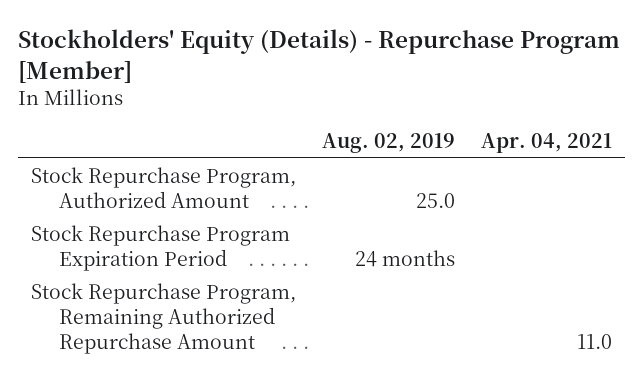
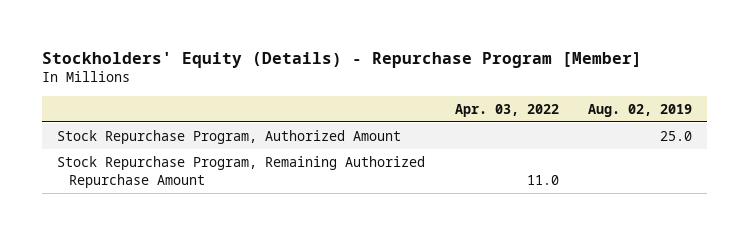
- | Aug. 02, 2019 | Apr. 04, 2021
+ | Apr. 03, 2022 | Aug. 02, 2019
- Stock Repurchase Program Expiration Period | 24 months |

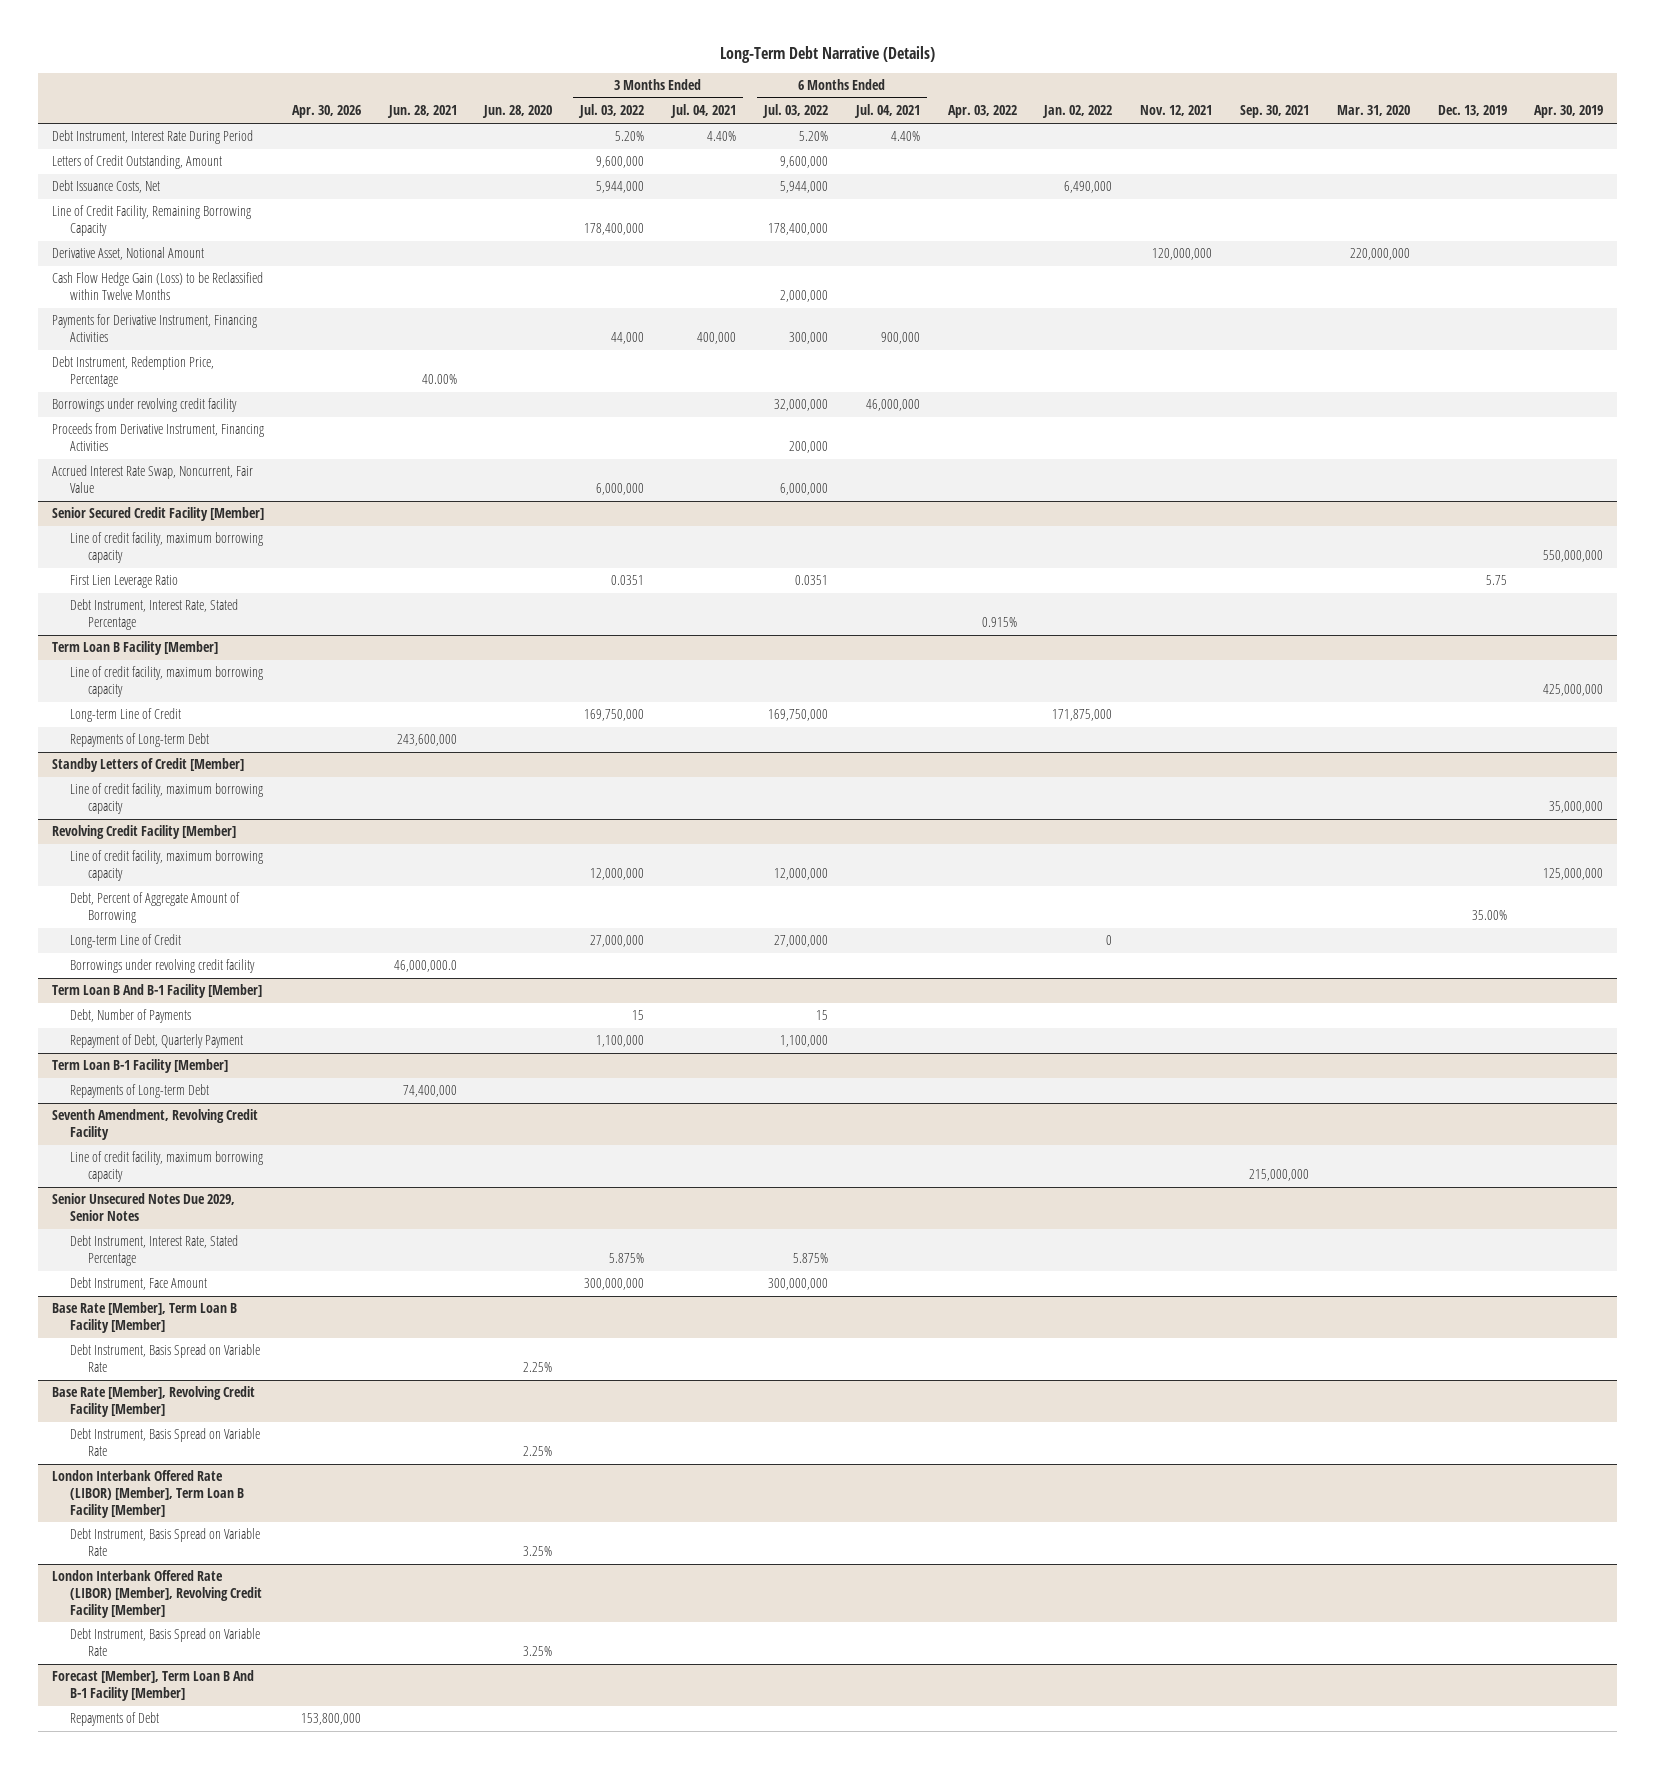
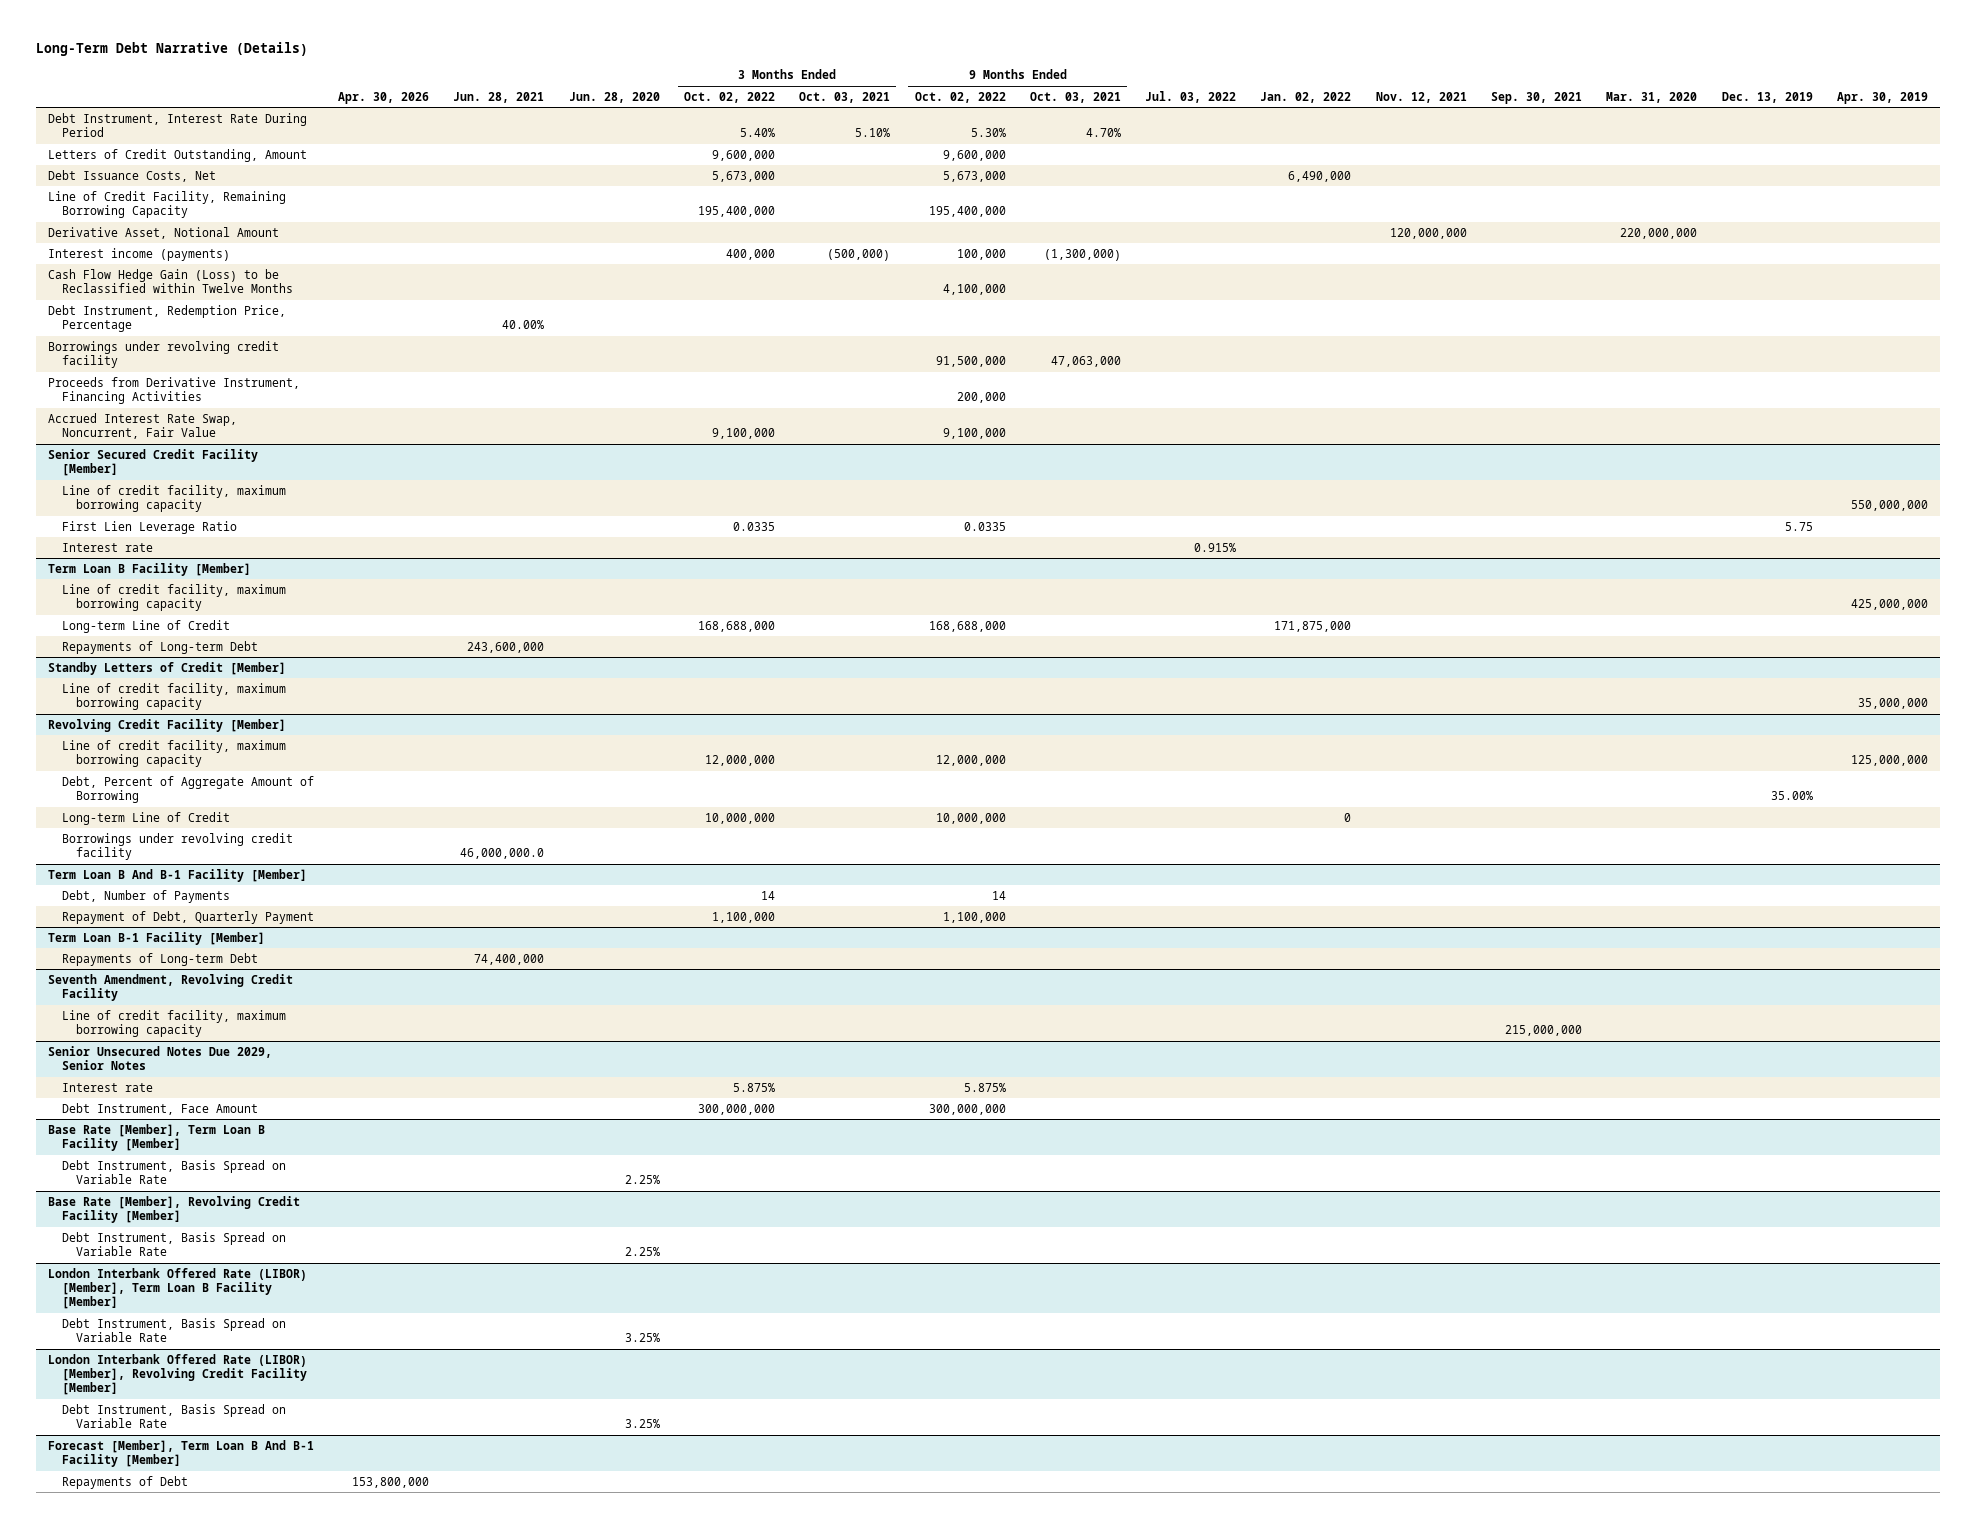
- | Apr. 30, 2026 | Jun. 28, 2021 | Jun. 28, 2020 | 3 Months Ended Jul. 03, 2022 | 3 Months Ended Jul. 04, 2021 | 6 Months Ended Jul. 03, 2022 | 6 Months Ended Jul. 04, 2021 | Apr. 03, 2022 | Jan. 02, 2022 | Nov. 12, 2021 | Sep. 30, 2021 | Mar. 31, 2020 | Dec. 13, 2019 | Apr. 30, 2019
+ | Apr. 30, 2026 | Jun. 28, 2021 | Jun. 28, 2020 | 3 Months Ended Oct. 02, 2022 | 3 Months Ended Oct. 03, 2021 | 9 Months Ended Oct. 02, 2022 | 9 Months Ended Oct. 03, 2021 | Jul. 03, 2022 | Jan. 02, 2022 | Nov. 12, 2021 | Sep. 30, 2021 | Mar. 31, 2020 | Dec. 13, 2019 | Apr. 30, 2019
+ Interest income (payments) | | | | 400,000 | (500,000) | 100,000 | (1,300,000) | | | | | | |
- Payments for Derivative Instrument, Financing Activities | | | | 44,000 | 400,000 | 300,000 | 900,000 | | | | | | |
@ Senior Secured Credit Facility [Member]
- Debt Instrument, Interest Rate, Stated Percentage | | | | | | | | 0.915% | | | | | |
+ Interest rate | | | | | | | | 0.915% | | | | | |
@ Senior Unsecured Notes Due 2029, Senior Notes
- Debt Instrument, Interest Rate, Stated Percentage | | | | 5.875% | | 5.875% | | | | | | | |
+ Interest rate | | | | 5.875% | | 5.875% | | | | | | | |

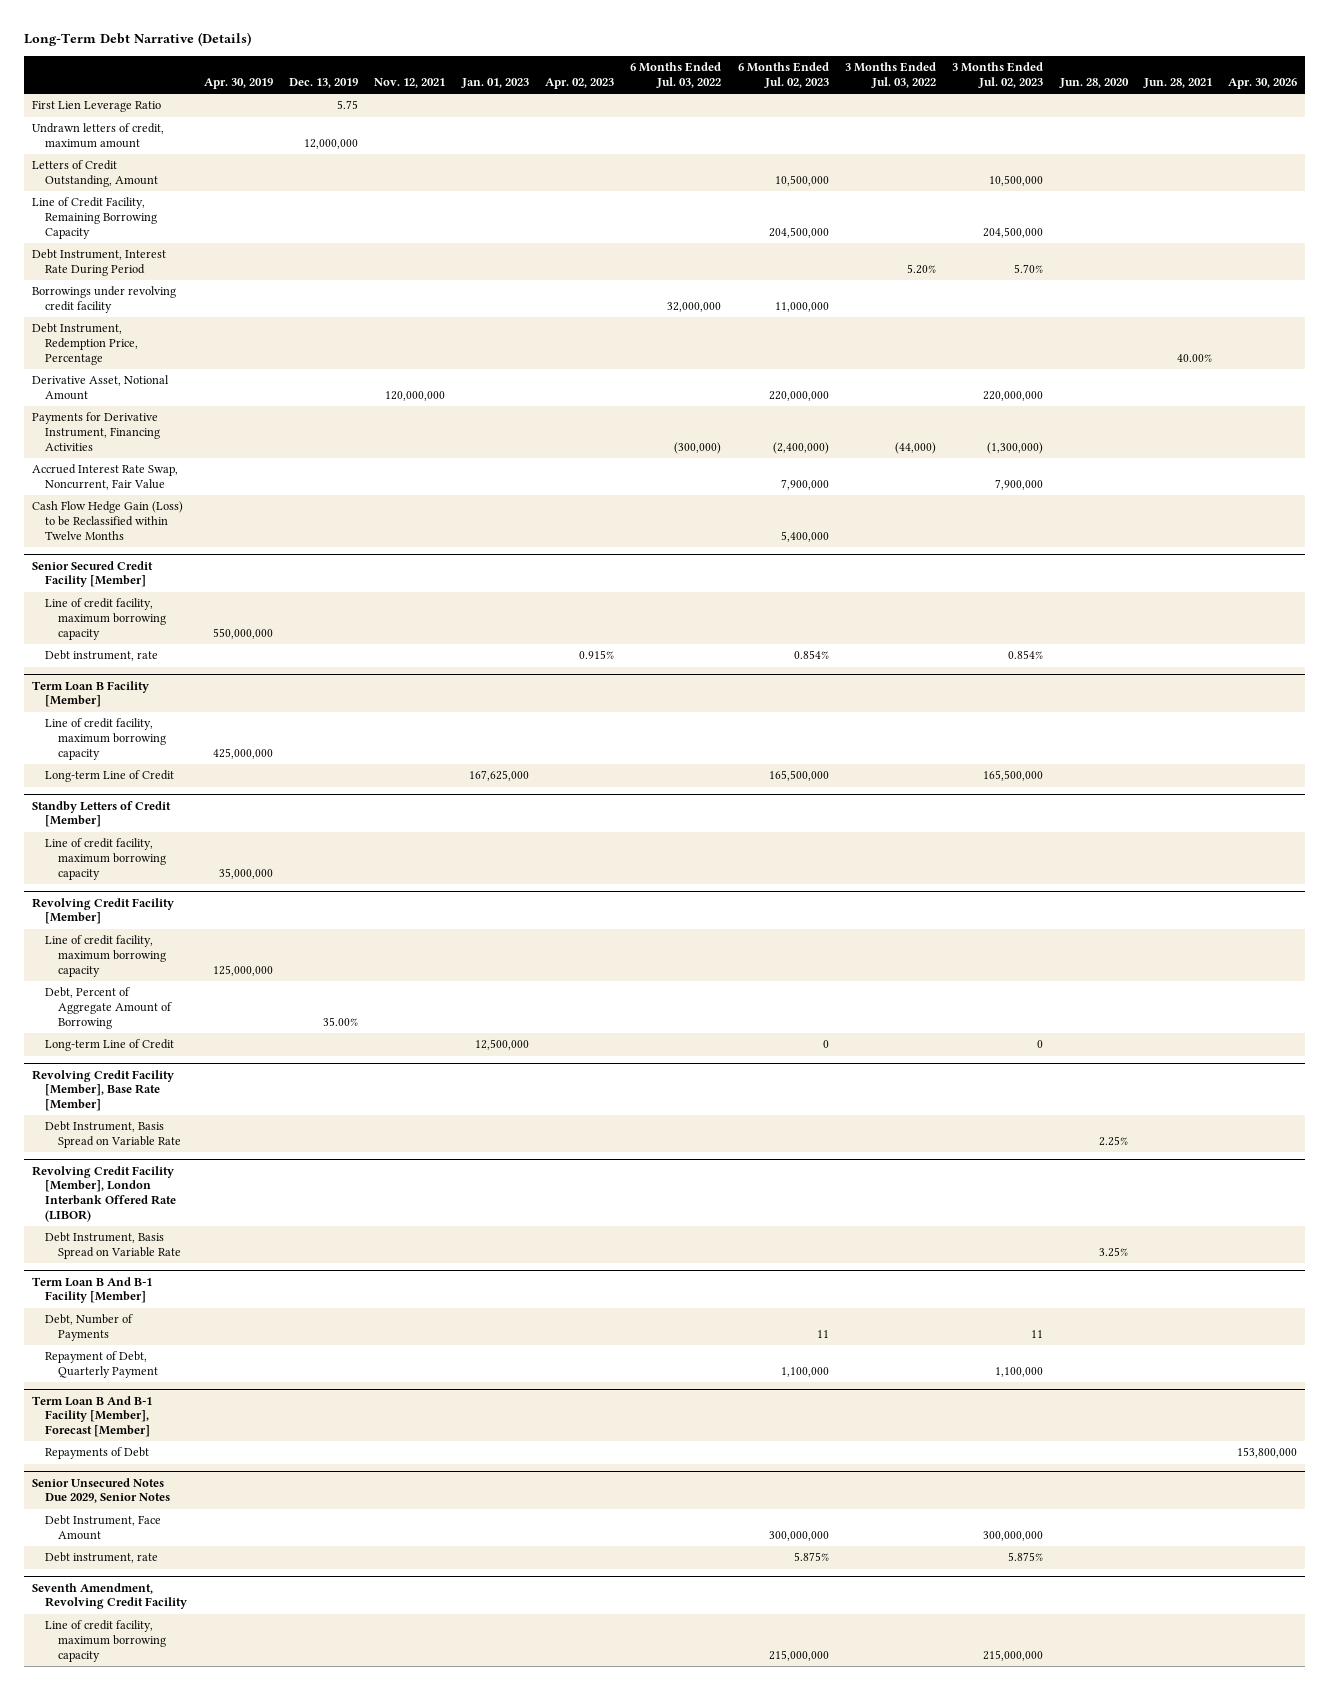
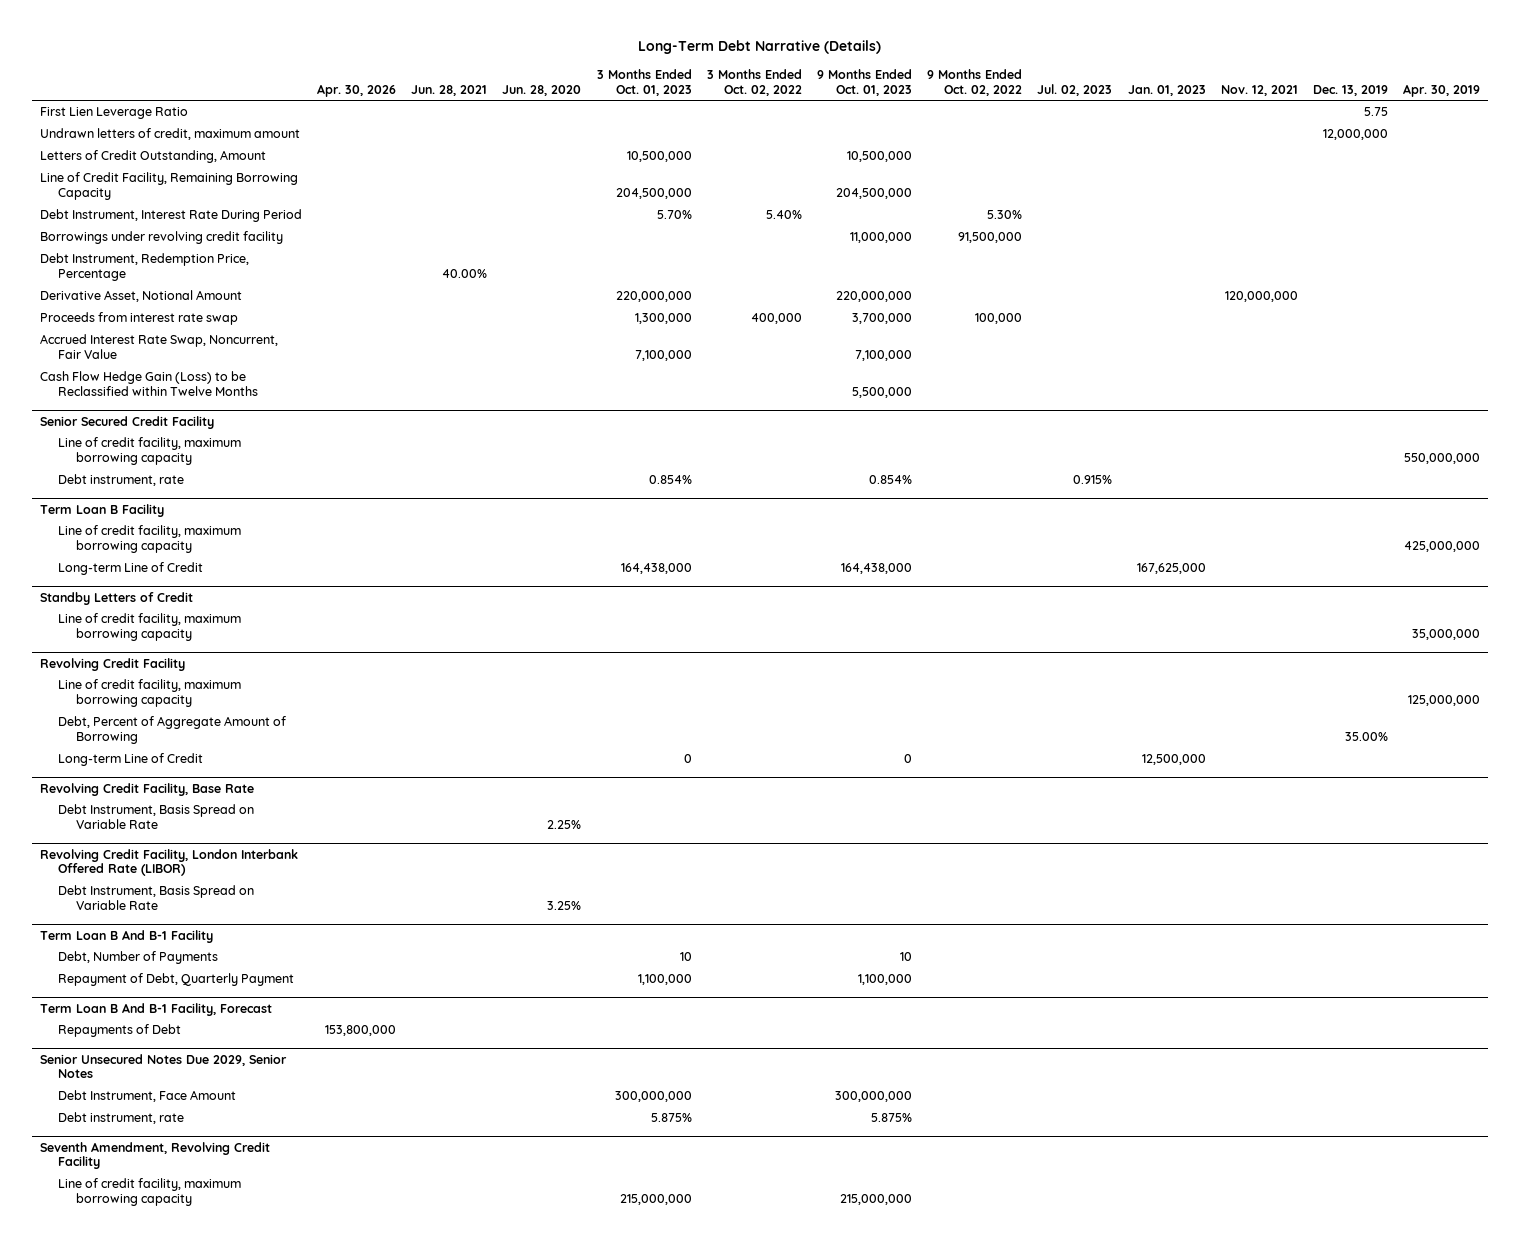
- | Apr. 30, 2019 | Dec. 13, 2019 | Nov. 12, 2021 | Jan. 01, 2023 | Apr. 02, 2023 | 6 Months Ended Jul. 03, 2022 | 6 Months Ended Jul. 02, 2023 | 3 Months Ended Jul. 03, 2022 | 3 Months Ended Jul. 02, 2023 | Jun. 28, 2020 | Jun. 28, 2021 | Apr. 30, 2026
+ | Apr. 30, 2026 | Jun. 28, 2021 | Jun. 28, 2020 | 3 Months Ended Oct. 01, 2023 | 3 Months Ended Oct. 02, 2022 | 9 Months Ended Oct. 01, 2023 | 9 Months Ended Oct. 02, 2022 | Jul. 02, 2023 | Jan. 01, 2023 | Nov. 12, 2021 | Dec. 13, 2019 | Apr. 30, 2019
- Payments for Derivative Instrument, Financing Activities | | | | | | (300,000) | (2,400,000) | (44,000) | (1,300,000) | | |
+ Proceeds from interest rate swap | | | | 1,300,000 | 400,000 | 3,700,000 | 100,000 | | | | |
- Senior Secured Credit Facility [Member]
+ Senior Secured Credit Facility
- Term Loan B Facility [Member]
+ Term Loan B Facility
- Standby Letters of Credit [Member]
+ Standby Letters of Credit
- Revolving Credit Facility [Member]
+ Revolving Credit Facility
- Revolving Credit Facility [Member], Base Rate [Member]
+ Revolving Credit Facility, Base Rate
- Revolving Credit Facility [Member], London Interbank Offered Rate (LIBOR)
+ Revolving Credit Facility, London Interbank Offered Rate (LIBOR)
- Term Loan B And B-1 Facility [Member]
+ Term Loan B And B-1 Facility
- Term Loan B And B-1 Facility [Member], Forecast [Member]
+ Term Loan B And B-1 Facility, Forecast

